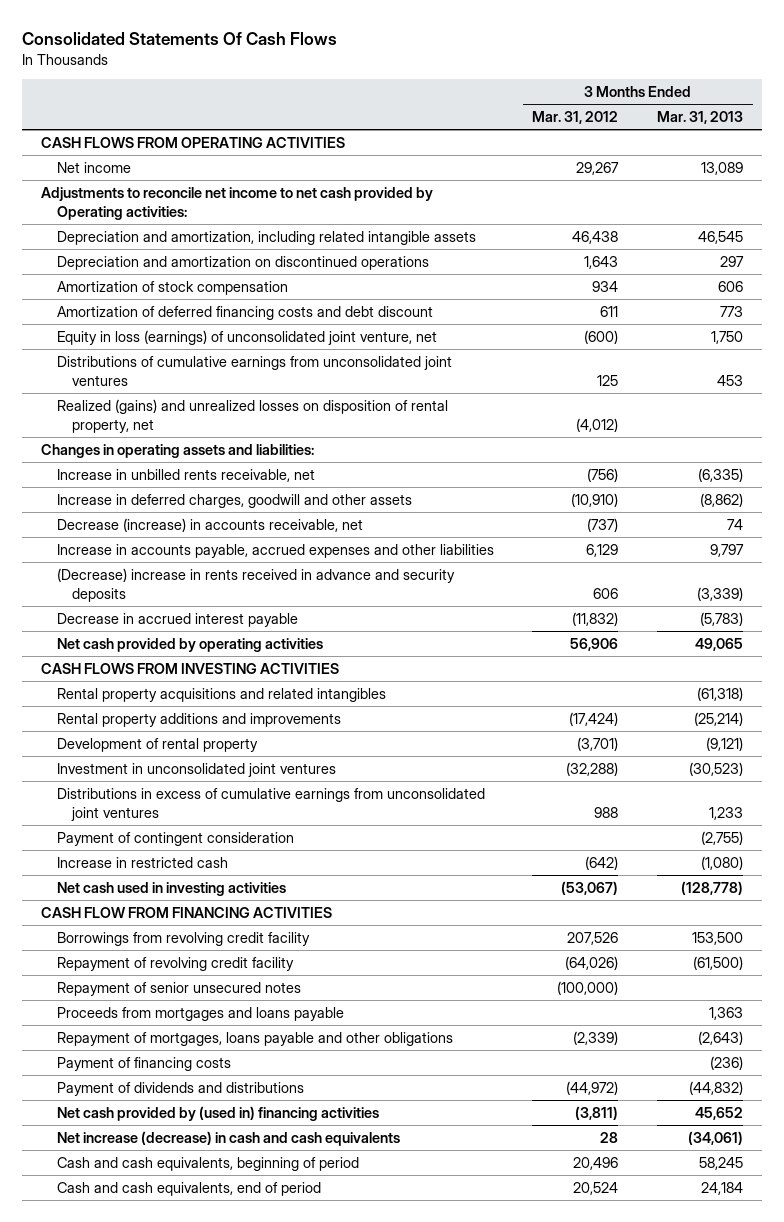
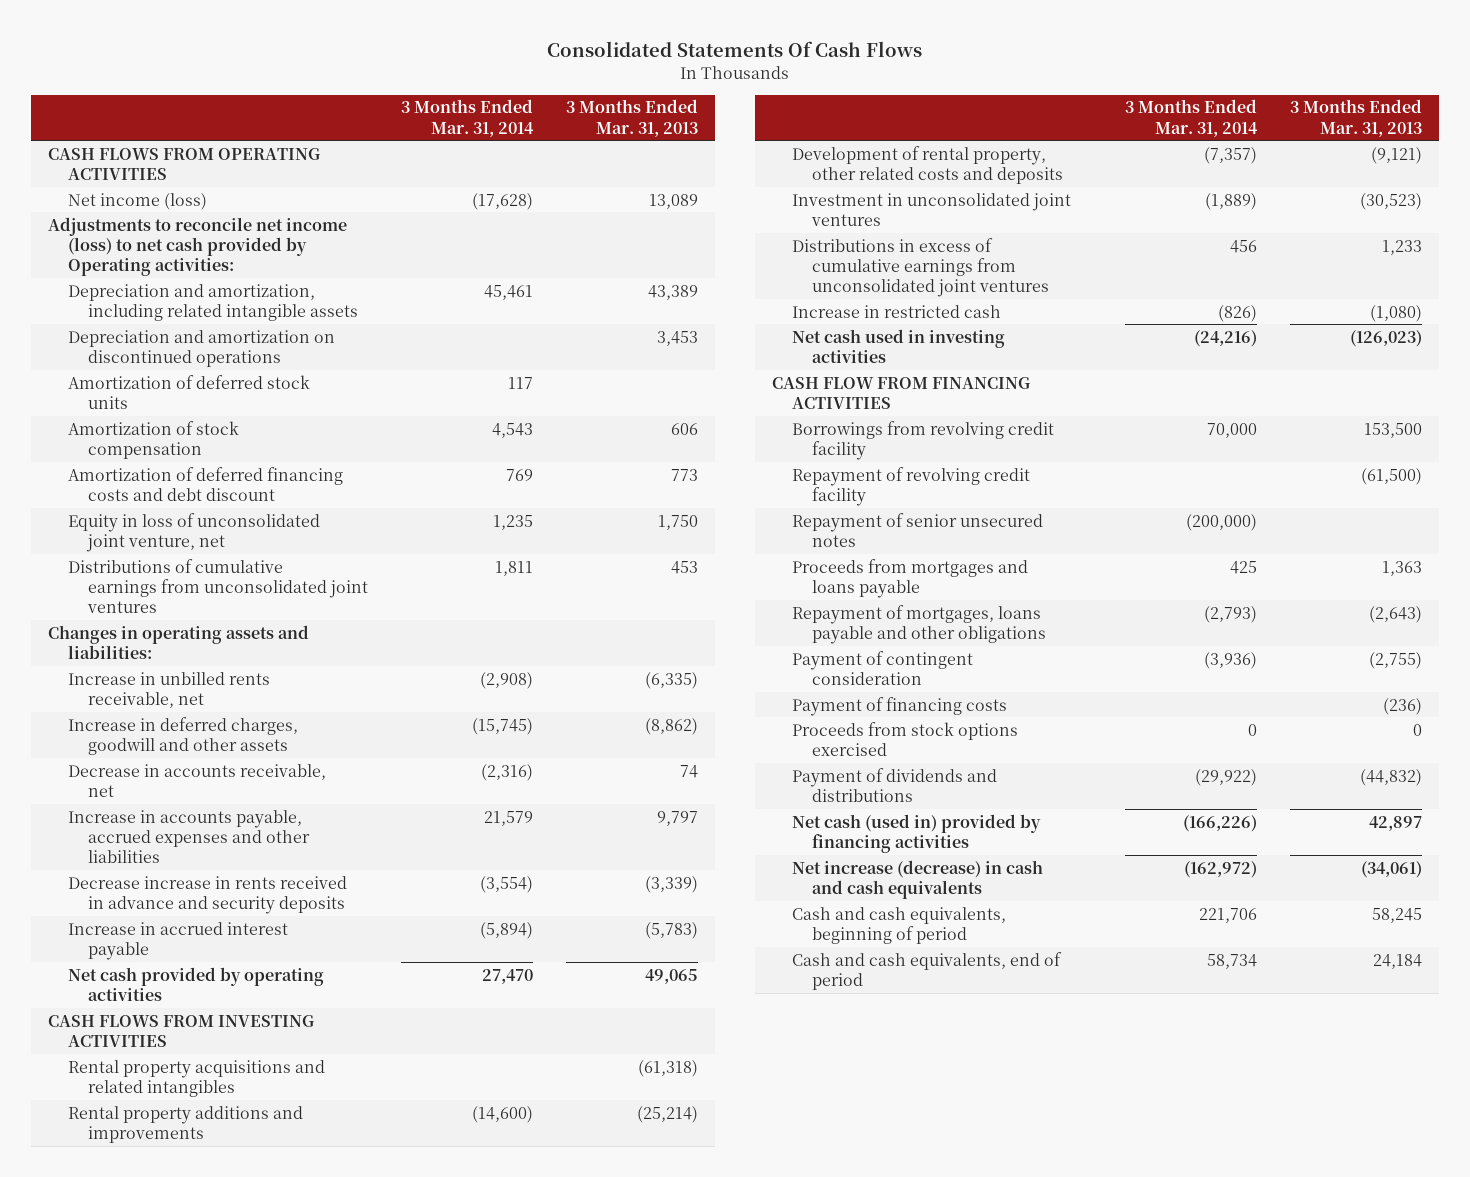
- | 3 Months Ended Mar. 31, 2012 | 3 Months Ended Mar. 31, 2013
+ | 3 Months Ended Mar. 31, 2014 | 3 Months Ended Mar. 31, 2013
- Net income | 29,267 | 13,089
- Adjustments to reconcile net income to net cash provided by Operating activities:
- Depreciation and amortization, including related intangible assets | 46,438 | 46,545
- Depreciation and amortization on discontinued operations | 1,643 | 297
+ Net income (loss) | (17,628) | 13,089
+ Adjustments to reconcile net income (loss) to net cash provided by Operating activities:
+ Depreciation and amortization, including related intangible assets | 45,461 | 43,389
+ Depreciation and amortization on discontinued operations | | 3,453
+ Amortization of deferred stock units | 117 |
- Equity in loss (earnings) of unconsolidated joint venture, net | (600) | 1,750
+ Equity in loss of unconsolidated joint venture, net | 1,235 | 1,750
- Realized (gains) and unrealized losses on disposition of rental property, net | (4,012) |
- Decrease (increase) in accounts receivable, net | (737) | 74
+ Decrease in accounts receivable, net | (2,316) | 74
- (Decrease) increase in rents received in advance and security deposits | 606 | (3,339)
- Decrease in accrued interest payable | (11,832) | (5,783)
+ Decrease increase in rents received in advance and security deposits | (3,554) | (3,339)
+ Increase in accrued interest payable | (5,894) | (5,783)
- Development of rental property | (3,701) | (9,121)
+ Development of rental property, other related costs and deposits | (7,357) | (9,121)
- Net cash used in investing activities | (53,067) | (128,778)
+ Net cash used in investing activities | (24,216) | (126,023)
moved down: Payment of contingent consideration | (3,936) | (2,755)
+ Proceeds from stock options exercised | 0 | 0
- Net cash provided by (used in) financing activities | (3,811) | 45,652
+ Net cash (used in) provided by financing activities | (166,226) | 42,897

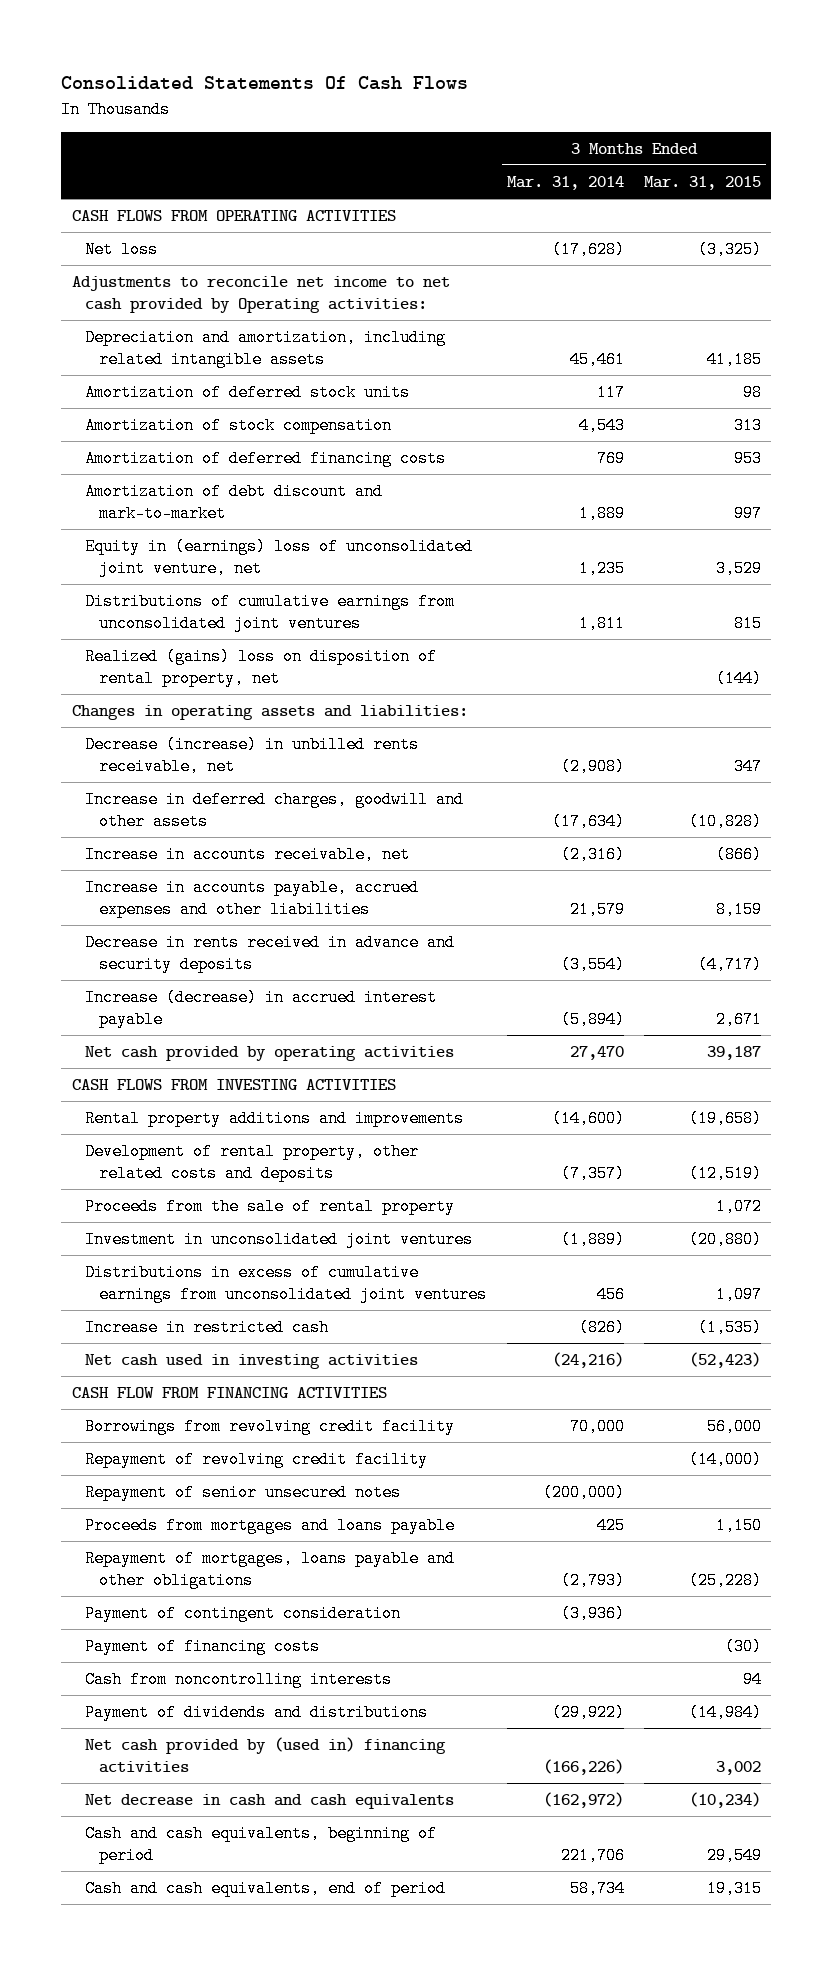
- | 3 Months Ended Mar. 31, 2014 | 3 Months Ended Mar. 31, 2013
+ | 3 Months Ended Mar. 31, 2014 | 3 Months Ended Mar. 31, 2015
- Net income (loss) | (17,628) | 13,089
- Adjustments to reconcile net income (loss) to net cash provided by Operating activities:
+ Net loss | (17,628) | (3,325)
+ Adjustments to reconcile net income to net cash provided by Operating activities:
- Depreciation and amortization on discontinued operations | | 3,453
- Amortization of deferred financing costs and debt discount | 769 | 773
- Equity in loss of unconsolidated joint venture, net | 1,235 | 1,750
+ Amortization of deferred financing costs | 769 | 953
+ Amortization of debt discount and mark-to-market | 1,889 | 997
+ Equity in (earnings) loss of unconsolidated joint venture, net | 1,235 | 3,529
+ Realized (gains) loss on disposition of rental property, net | | (144)
- Increase in unbilled rents receivable, net | (2,908) | (6,335)
- Increase in deferred charges, goodwill and other assets | (15,745) | (8,862)
- Decrease in accounts receivable, net | (2,316) | 74
+ Decrease (increase) in unbilled rents receivable, net | (2,908) | 347
+ Increase in deferred charges, goodwill and other assets | (17,634) | (10,828)
+ Increase in accounts receivable, net | (2,316) | (866)
- Decrease increase in rents received in advance and security deposits | (3,554) | (3,339)
- Increase in accrued interest payable | (5,894) | (5,783)
+ Decrease in rents received in advance and security deposits | (3,554) | (4,717)
+ Increase (decrease) in accrued interest payable | (5,894) | 2,671
- Rental property acquisitions and related intangibles | | (61,318)
+ Proceeds from the sale of rental property | | 1,072
- Proceeds from stock options exercised | 0 | 0
+ Cash from noncontrolling interests | | 94
- Net cash (used in) provided by financing activities | (166,226) | 42,897
- Net increase (decrease) in cash and cash equivalents | (162,972) | (34,061)
+ Net cash provided by (used in) financing activities | (166,226) | 3,002
+ Net decrease in cash and cash equivalents | (162,972) | (10,234)

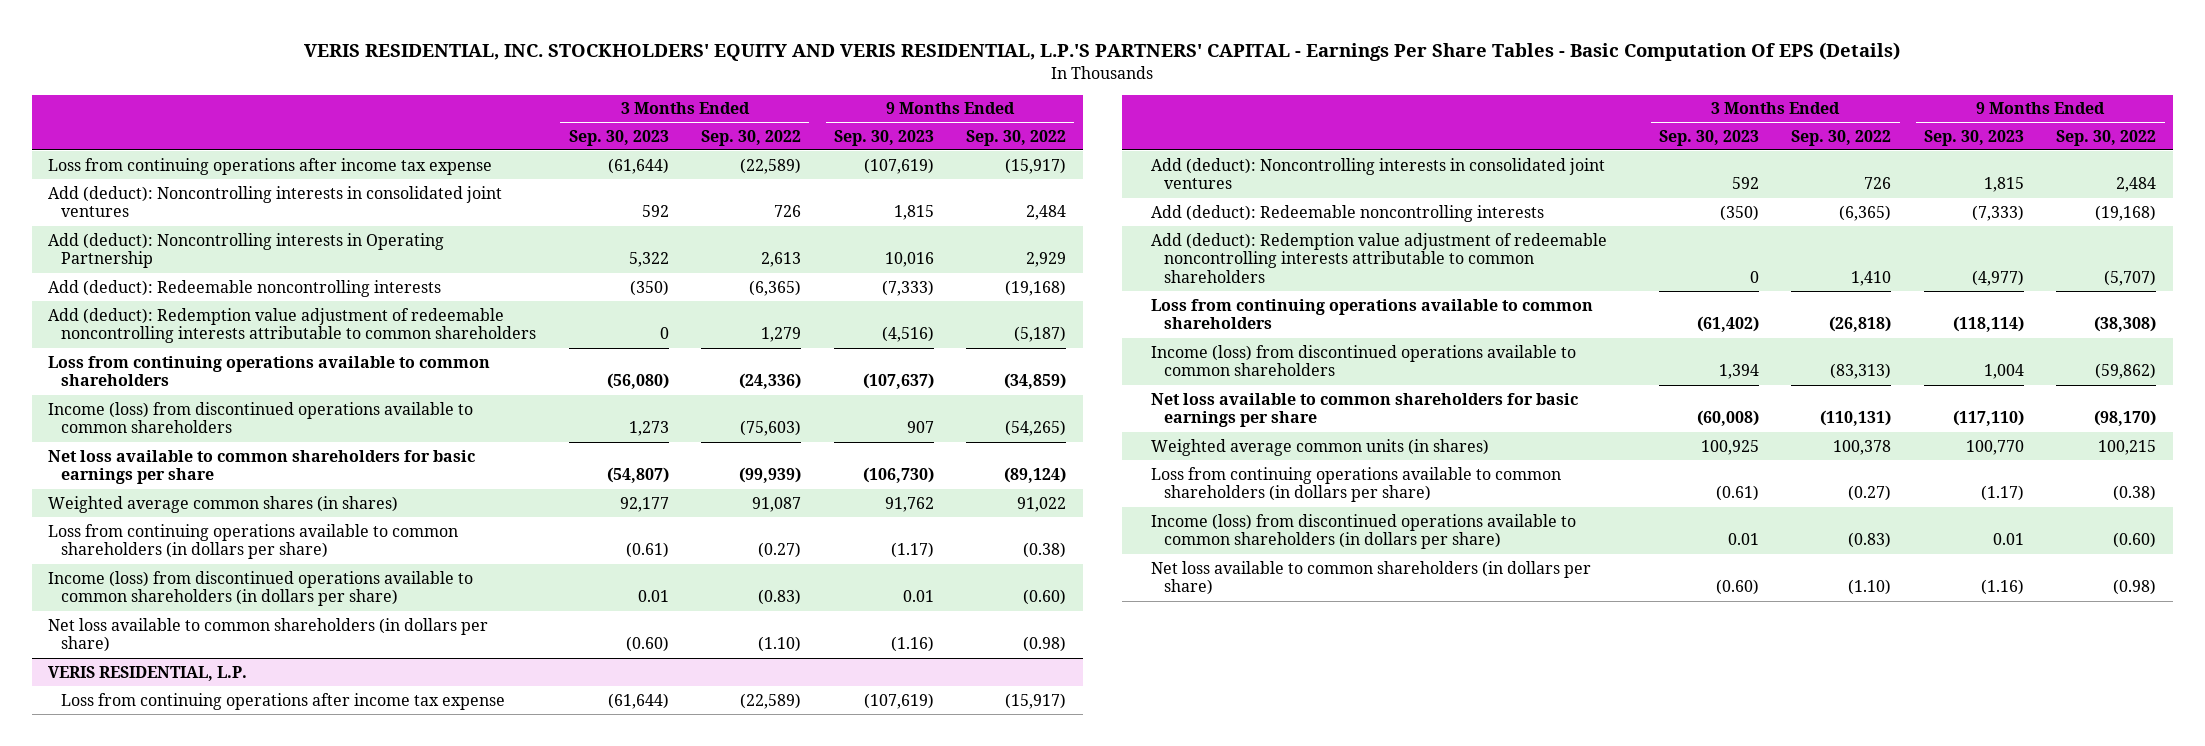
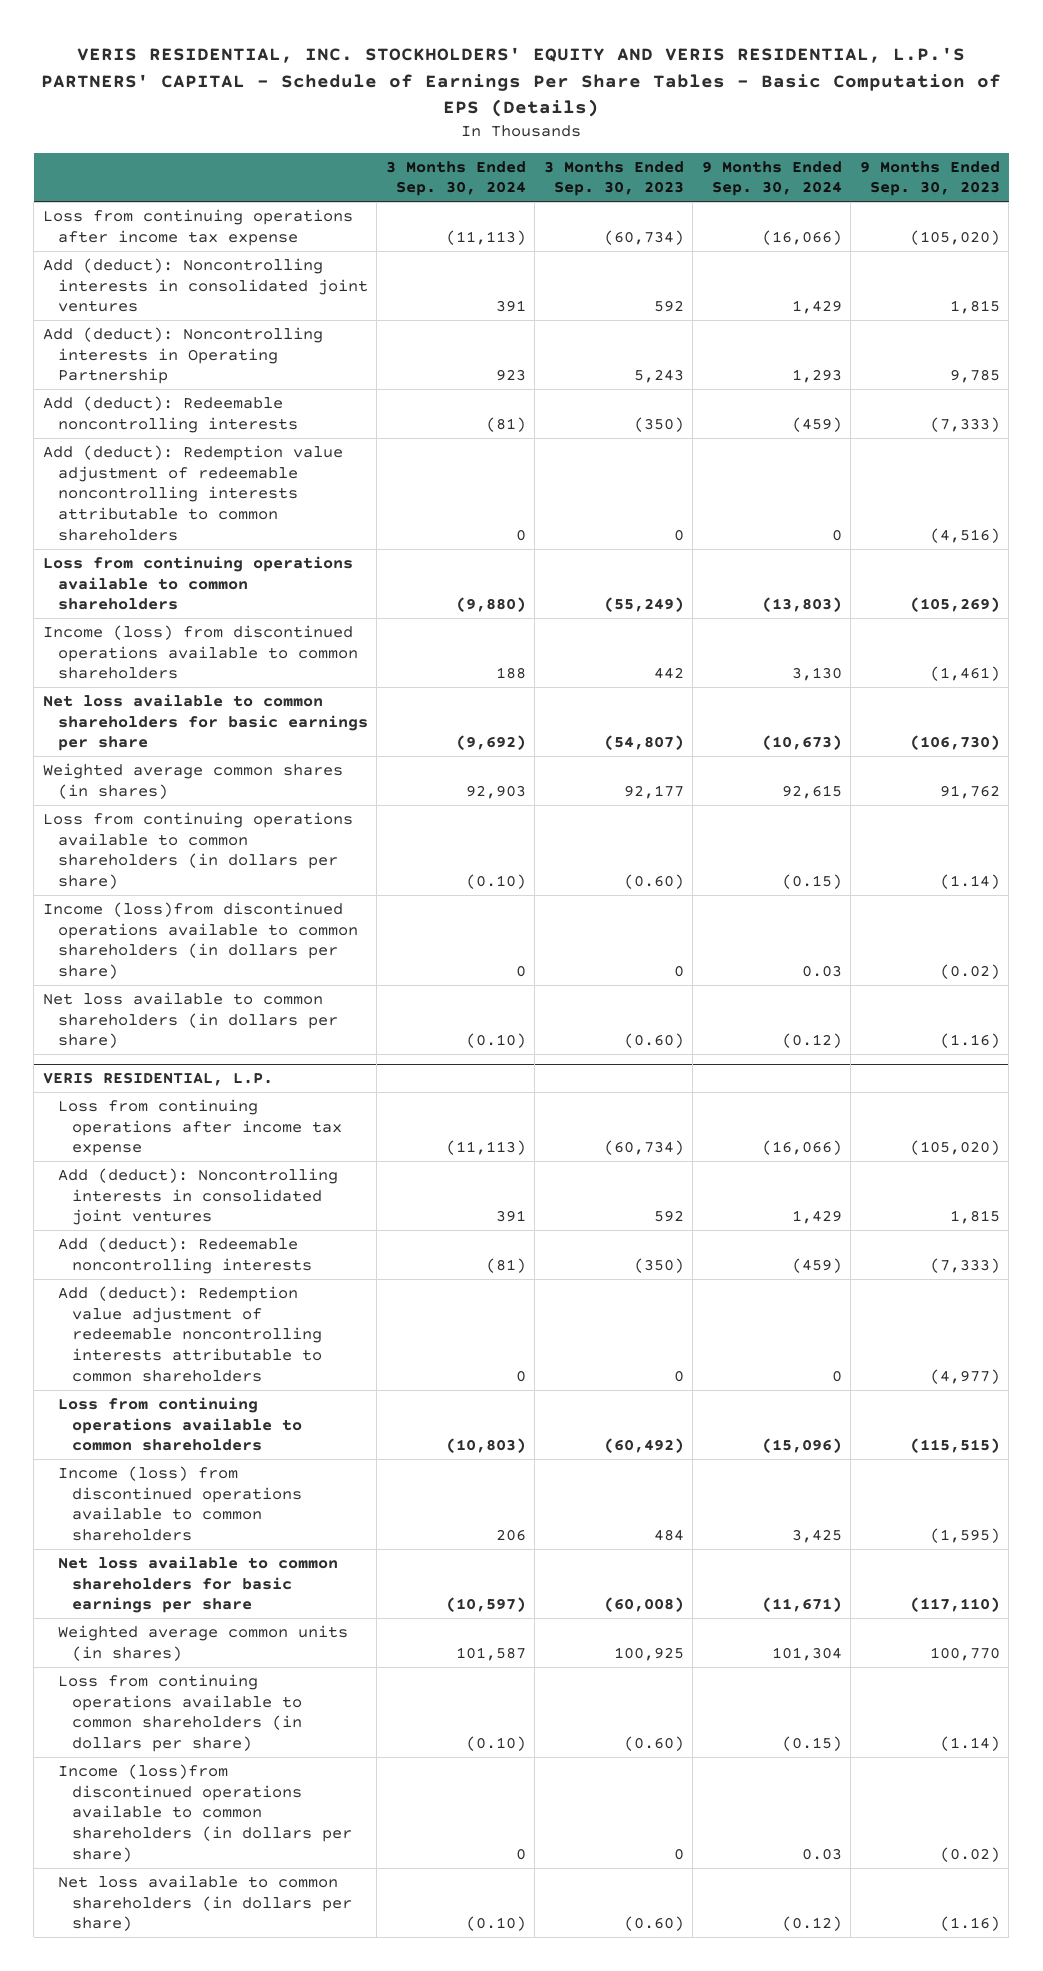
- VERIS RESIDENTIAL, INC. STOCKHOLDERS' EQUITY AND VERIS RESIDENTIAL, L.P.'S PARTNERS' CAPITAL - Earnings Per Share Tables - Basic Computation Of EPS (Details)
+ VERIS RESIDENTIAL, INC. STOCKHOLDERS' EQUITY AND VERIS RESIDENTIAL, L.P.'S PARTNERS' CAPITAL - Schedule of Earnings Per Share Tables - Basic Computation of EPS (Details)
- | 3 Months Ended Sep. 30, 2023 | 3 Months Ended Sep. 30, 2022 | 9 Months Ended Sep. 30, 2023 | 9 Months Ended Sep. 30, 2022
+ | 3 Months Ended Sep. 30, 2024 | 3 Months Ended Sep. 30, 2023 | 9 Months Ended Sep. 30, 2024 | 9 Months Ended Sep. 30, 2023
- Loss from continuing operations after income tax expense | (61,644) | (22,589) | (107,619) | (15,917)
+ Loss from continuing operations after income tax expense | (11,113) | (60,734) | (16,066) | (105,020)
- Add (deduct): Noncontrolling interests in Operating Partnership | 5,322 | 2,613 | 10,016 | 2,929
+ Add (deduct): Noncontrolling interests in Operating Partnership | 923 | 5,243 | 1,293 | 9,785
- Loss from continuing operations available to common shareholders | (56,080) | (24,336) | (107,637) | (34,859)
- Income (loss) from discontinued operations available to common shareholders | 1,273 | (75,603) | 907 | (54,265)
+ Loss from continuing operations available to common shareholders | (9,880) | (55,249) | (13,803) | (105,269)
+ Income (loss) from discontinued operations available to common shareholders | 188 | 442 | 3,130 | (1,461)
- Loss from continuing operations available to common shareholders (in dollars per share) | (0.61) | (0.27) | (1.17) | (0.38)
- Income (loss) from discontinued operations available to common shareholders (in dollars per share) | 0.01 | (0.83) | 0.01 | (0.60)
+ Loss from continuing operations available to common shareholders (in dollars per share) | (0.10) | (0.60) | (0.15) | (1.14)
+ Income (loss)from discontinued operations available to common shareholders (in dollars per share) | 0 | 0 | 0.03 | (0.02)
@ VERIS RESIDENTIAL, L.P.
- Loss from continuing operations after income tax expense | (61,644) | (22,589) | (107,619) | (15,917)
+ Loss from continuing operations after income tax expense | (11,113) | (60,734) | (16,066) | (105,020)
- Loss from continuing operations available to common shareholders | (61,402) | (26,818) | (118,114) | (38,308)
- Income (loss) from discontinued operations available to common shareholders | 1,394 | (83,313) | 1,004 | (59,862)
+ Loss from continuing operations available to common shareholders | (10,803) | (60,492) | (15,096) | (115,515)
+ Income (loss) from discontinued operations available to common shareholders | 206 | 484 | 3,425 | (1,595)
- Loss from continuing operations available to common shareholders (in dollars per share) | (0.61) | (0.27) | (1.17) | (0.38)
- Income (loss) from discontinued operations available to common shareholders (in dollars per share) | 0.01 | (0.83) | 0.01 | (0.60)
+ Loss from continuing operations available to common shareholders (in dollars per share) | (0.10) | (0.60) | (0.15) | (1.14)
+ Income (loss)from discontinued operations available to common shareholders (in dollars per share) | 0 | 0 | 0.03 | (0.02)

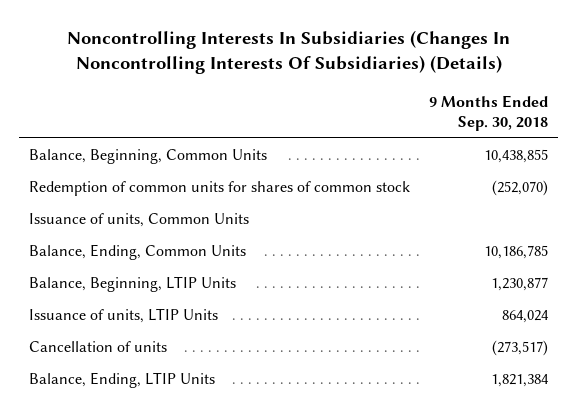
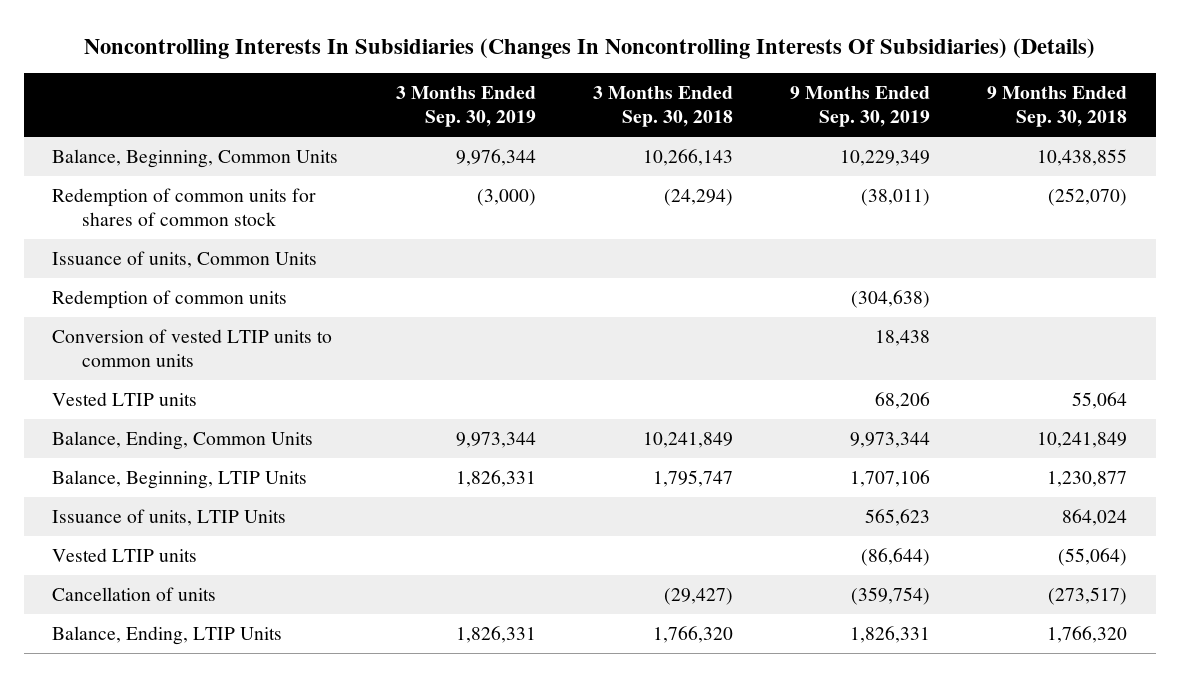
- | 9 Months Ended Sep. 30, 2018
+ | 3 Months Ended Sep. 30, 2019 | 3 Months Ended Sep. 30, 2018 | 9 Months Ended Sep. 30, 2019 | 9 Months Ended Sep. 30, 2018
- Balance, Ending, Common Units | 10,186,785
+ Redemption of common units | | | (304,638) |
+ Conversion of vested LTIP units to common units | | | 18,438 |
+ Vested LTIP units | | | 68,206 | 55,064
+ Balance, Ending, Common Units | 9,973,344 | 10,241,849 | 9,973,344 | 10,241,849
+ Vested LTIP units | | | (86,644) | (55,064)
- Balance, Ending, LTIP Units | 1,821,384
+ Balance, Ending, LTIP Units | 1,826,331 | 1,766,320 | 1,826,331 | 1,766,320

